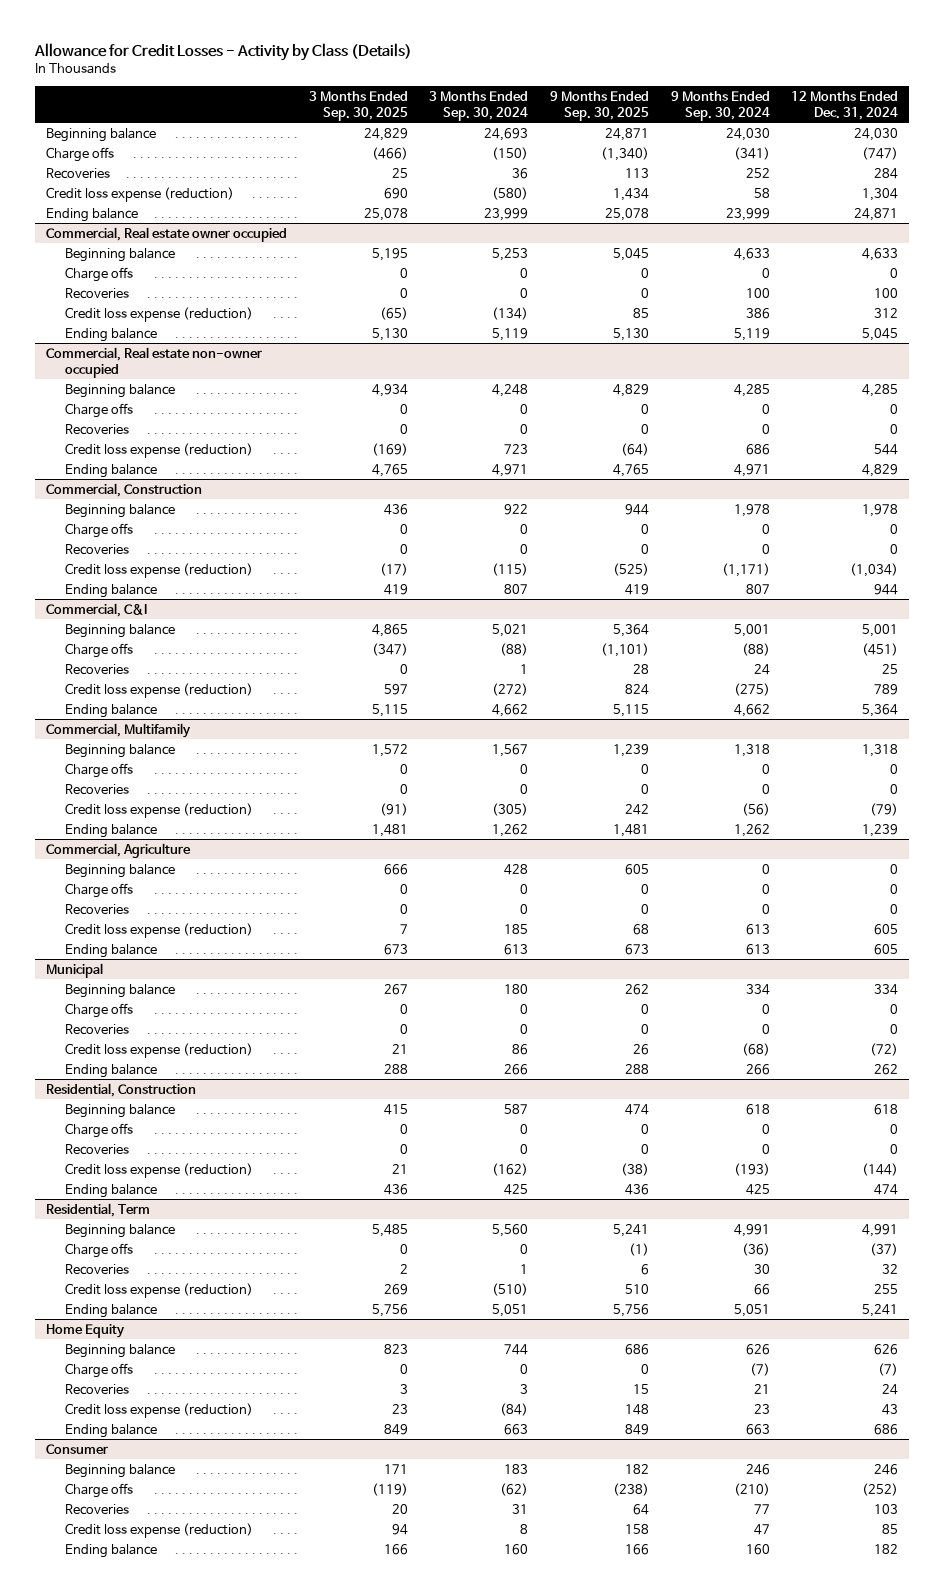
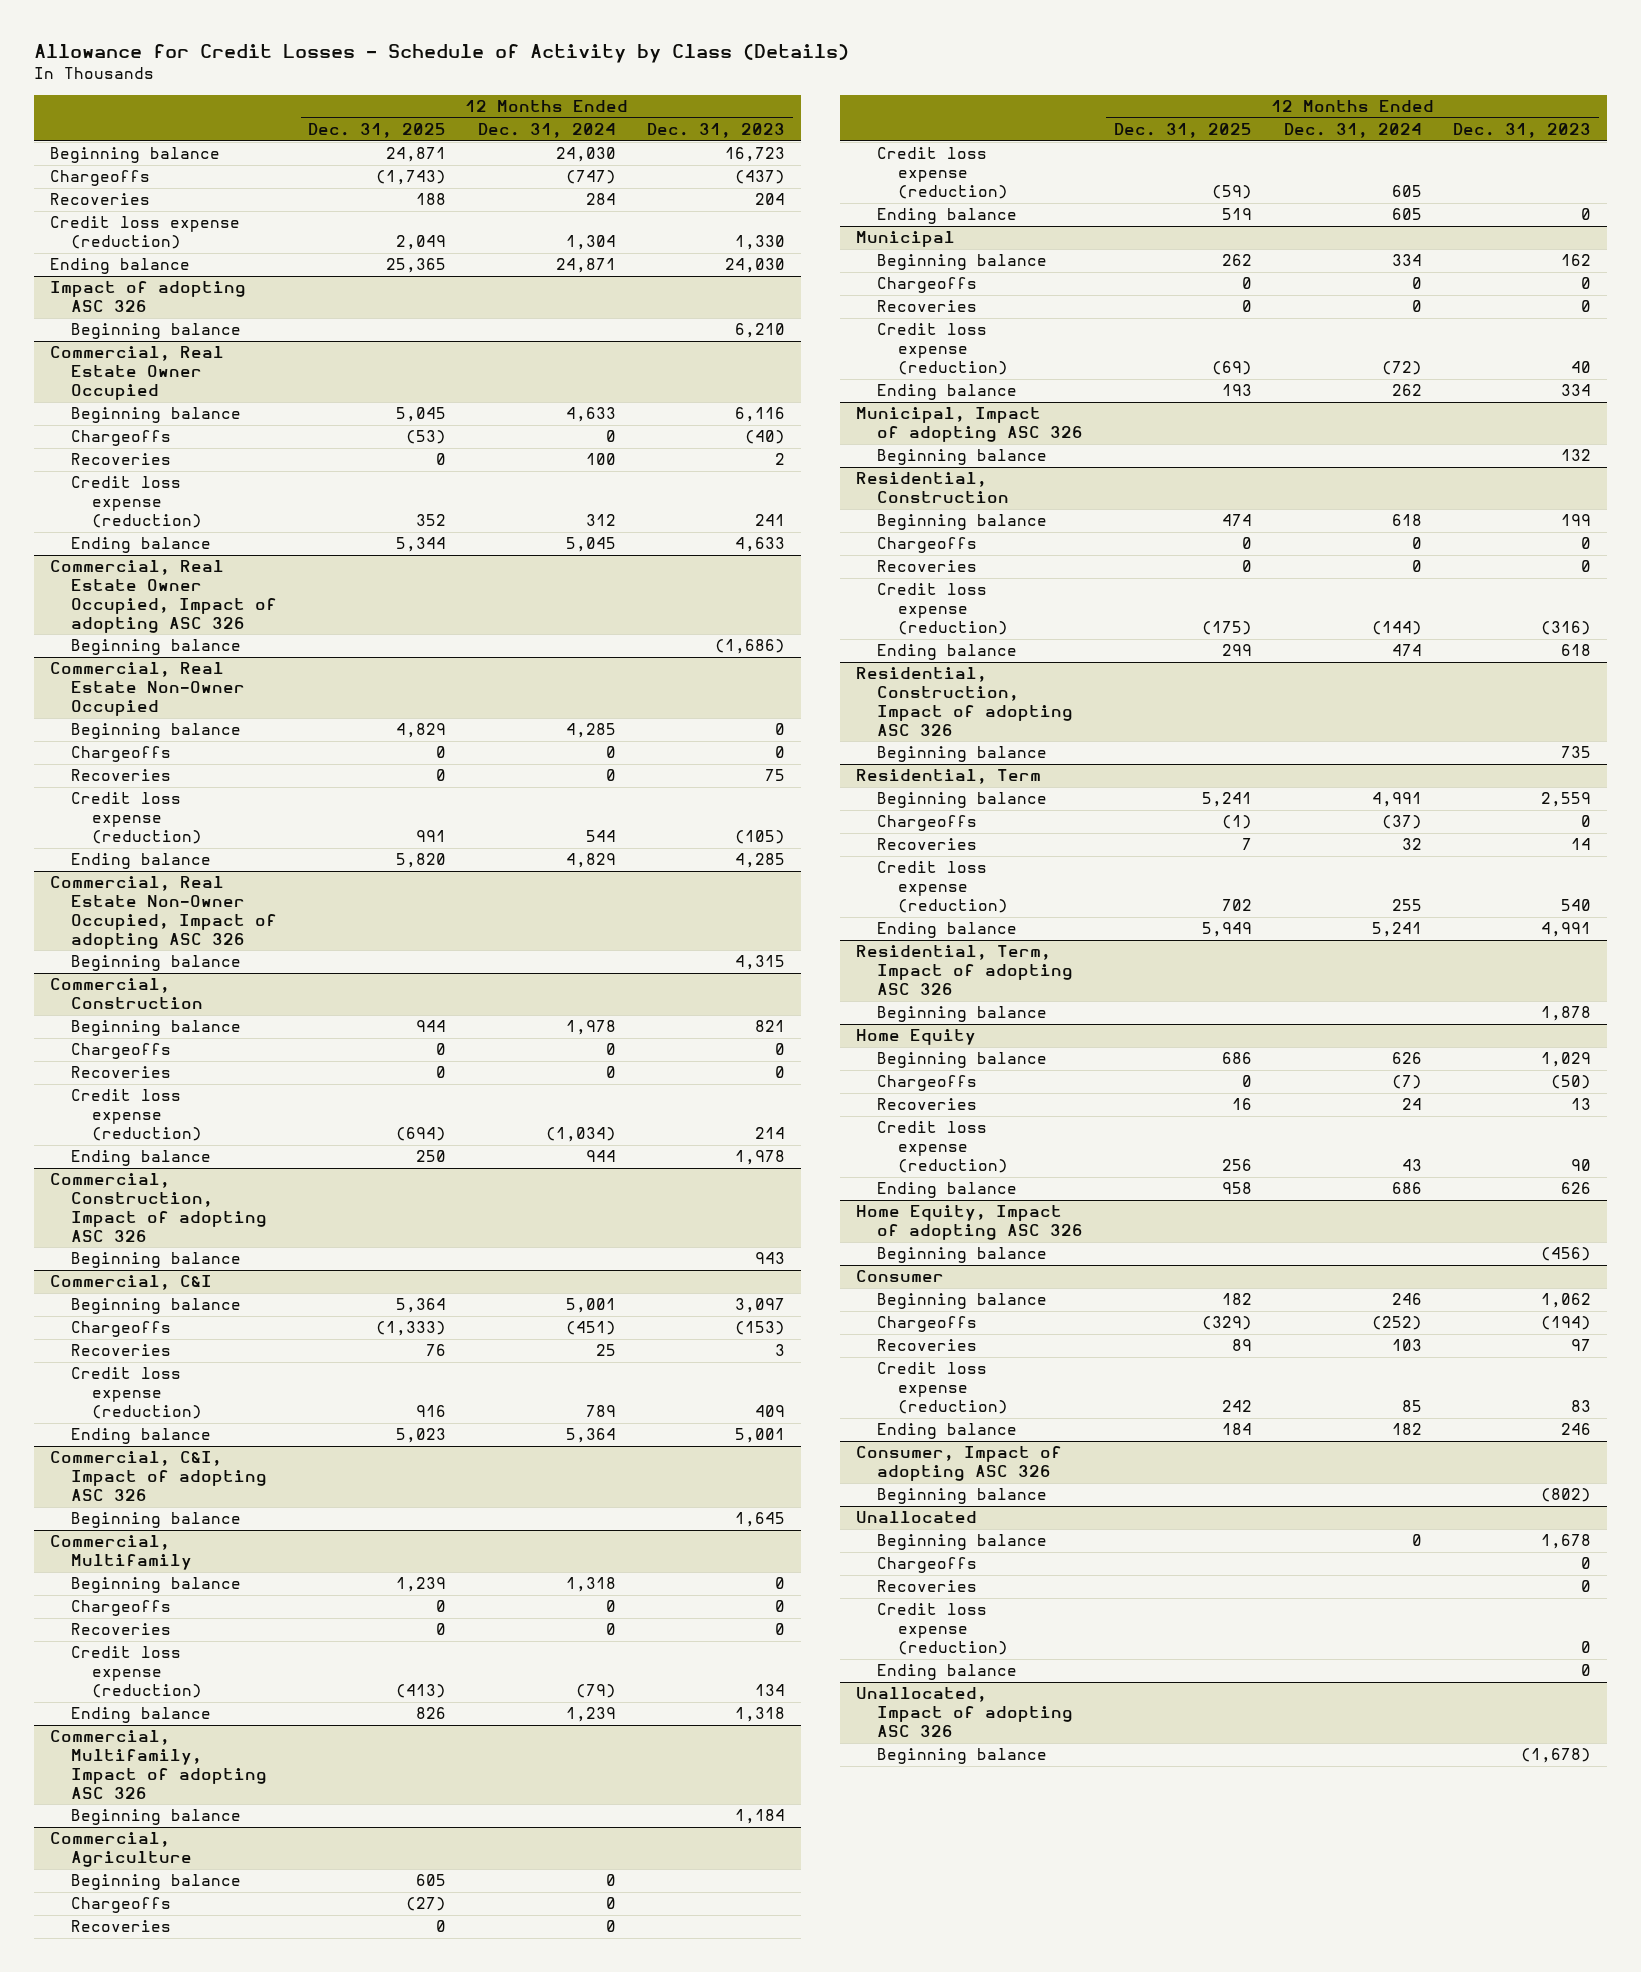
- Allowance for Credit Losses - Activity by Class (Details)
+ Allowance for Credit Losses - Schedule of Activity by Class (Details)
- | 3 Months Ended Sep. 30, 2025 | 3 Months Ended Sep. 30, 2024 | 9 Months Ended Sep. 30, 2025 | 9 Months Ended Sep. 30, 2024 | 12 Months Ended Dec. 31, 2024
+ | 12 Months Ended Dec. 31, 2025 | 12 Months Ended Dec. 31, 2024 | 12 Months Ended Dec. 31, 2023
- Charge offs | (466) | (150) | (1,340) | (341) | (747)
+ Chargeoffs | (1,743) | (747) | (437)
- Commercial, Real estate owner occupied
+ Impact of adopting ASC 326
+ Beginning balance | | | 6,210
+ Commercial, Real Estate Owner Occupied
- Charge offs | 0 | 0 | 0 | 0 | 0
+ Chargeoffs | (53) | 0 | (40)
- Commercial, Real estate non-owner occupied
+ Commercial, Real Estate Owner Occupied, Impact of adopting ASC 326
+ Beginning balance | | | (1,686)
+ Commercial, Real Estate Non-Owner Occupied
- Charge offs | 0 | 0 | 0 | 0 | 0
+ Chargeoffs | 0 | 0 | 0
+ Commercial, Real Estate Non-Owner Occupied, Impact of adopting ASC 326
+ Beginning balance | | | 4,315
@ Commercial, Construction
- Charge offs | 0 | 0 | 0 | 0 | 0
+ Chargeoffs | 0 | 0 | 0
+ Commercial, Construction, Impact of adopting ASC 326
+ Beginning balance | | | 943
@ Commercial, C&I
- Charge offs | (347) | (88) | (1,101) | (88) | (451)
+ Chargeoffs | (1,333) | (451) | (153)
+ Commercial, C&I, Impact of adopting ASC 326
+ Beginning balance | | | 1,645
@ Commercial, Multifamily
- Charge offs | 0 | 0 | 0 | 0 | 0
+ Chargeoffs | 0 | 0 | 0
+ Commercial, Multifamily, Impact of adopting ASC 326
+ Beginning balance | | | 1,184
@ Commercial, Agriculture
- Charge offs | 0 | 0 | 0 | 0 | 0
+ Chargeoffs | (27) | 0 |
@ Municipal
- Charge offs | 0 | 0 | 0 | 0 | 0
+ Chargeoffs | 0 | 0 | 0
+ Municipal, Impact of adopting ASC 326
+ Beginning balance | | | 132
@ Residential, Construction
- Charge offs | 0 | 0 | 0 | 0 | 0
+ Chargeoffs | 0 | 0 | 0
+ Residential, Construction, Impact of adopting ASC 326
+ Beginning balance | | | 735
@ Residential, Term
- Charge offs | 0 | 0 | (1) | (36) | (37)
+ Chargeoffs | (1) | (37) | 0
+ Residential, Term, Impact of adopting ASC 326
+ Beginning balance | | | 1,878
@ Home Equity
- Charge offs | 0 | 0 | 0 | (7) | (7)
+ Chargeoffs | 0 | (7) | (50)
+ Home Equity, Impact of adopting ASC 326
+ Beginning balance | | | (456)
@ Consumer
- Charge offs | (119) | (62) | (238) | (210) | (252)
+ Chargeoffs | (329) | (252) | (194)
+ Consumer, Impact of adopting ASC 326
+ Beginning balance | | | (802)
+ Unallocated
+ Beginning balance | | 0 | 1,678
+ Chargeoffs | | | 0
+ Recoveries | | | 0
+ Credit loss expense (reduction) | | | 0
+ Ending balance | | | 0
+ Unallocated, Impact of adopting ASC 326
+ Beginning balance | | | (1,678)

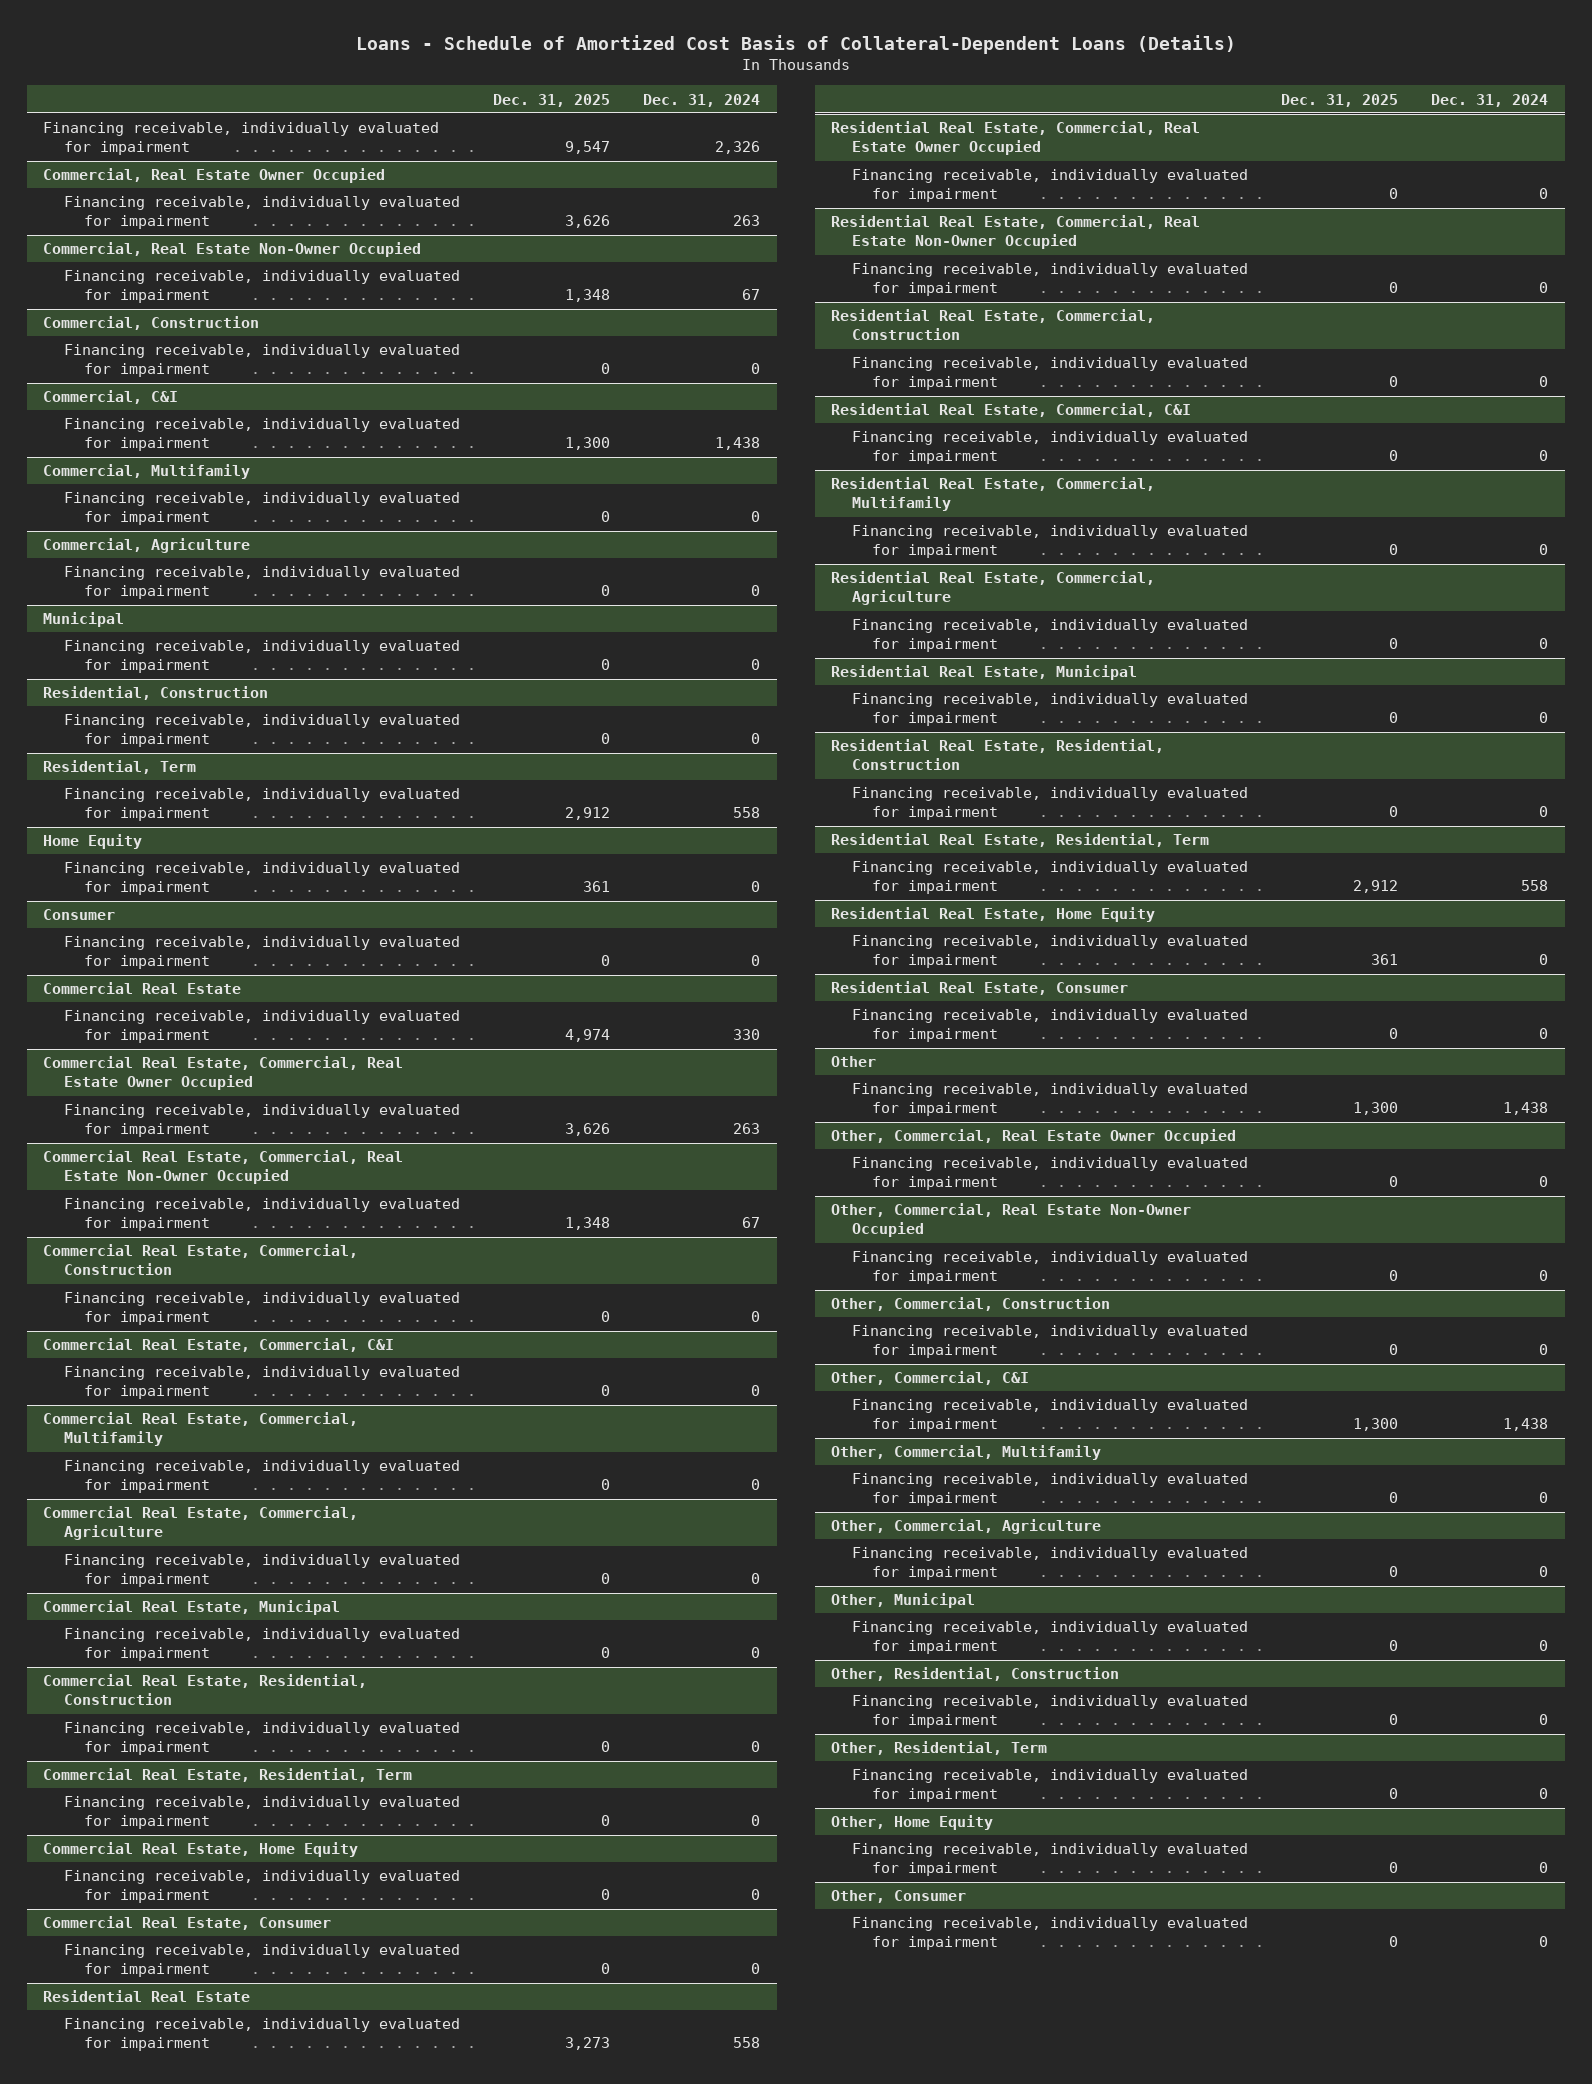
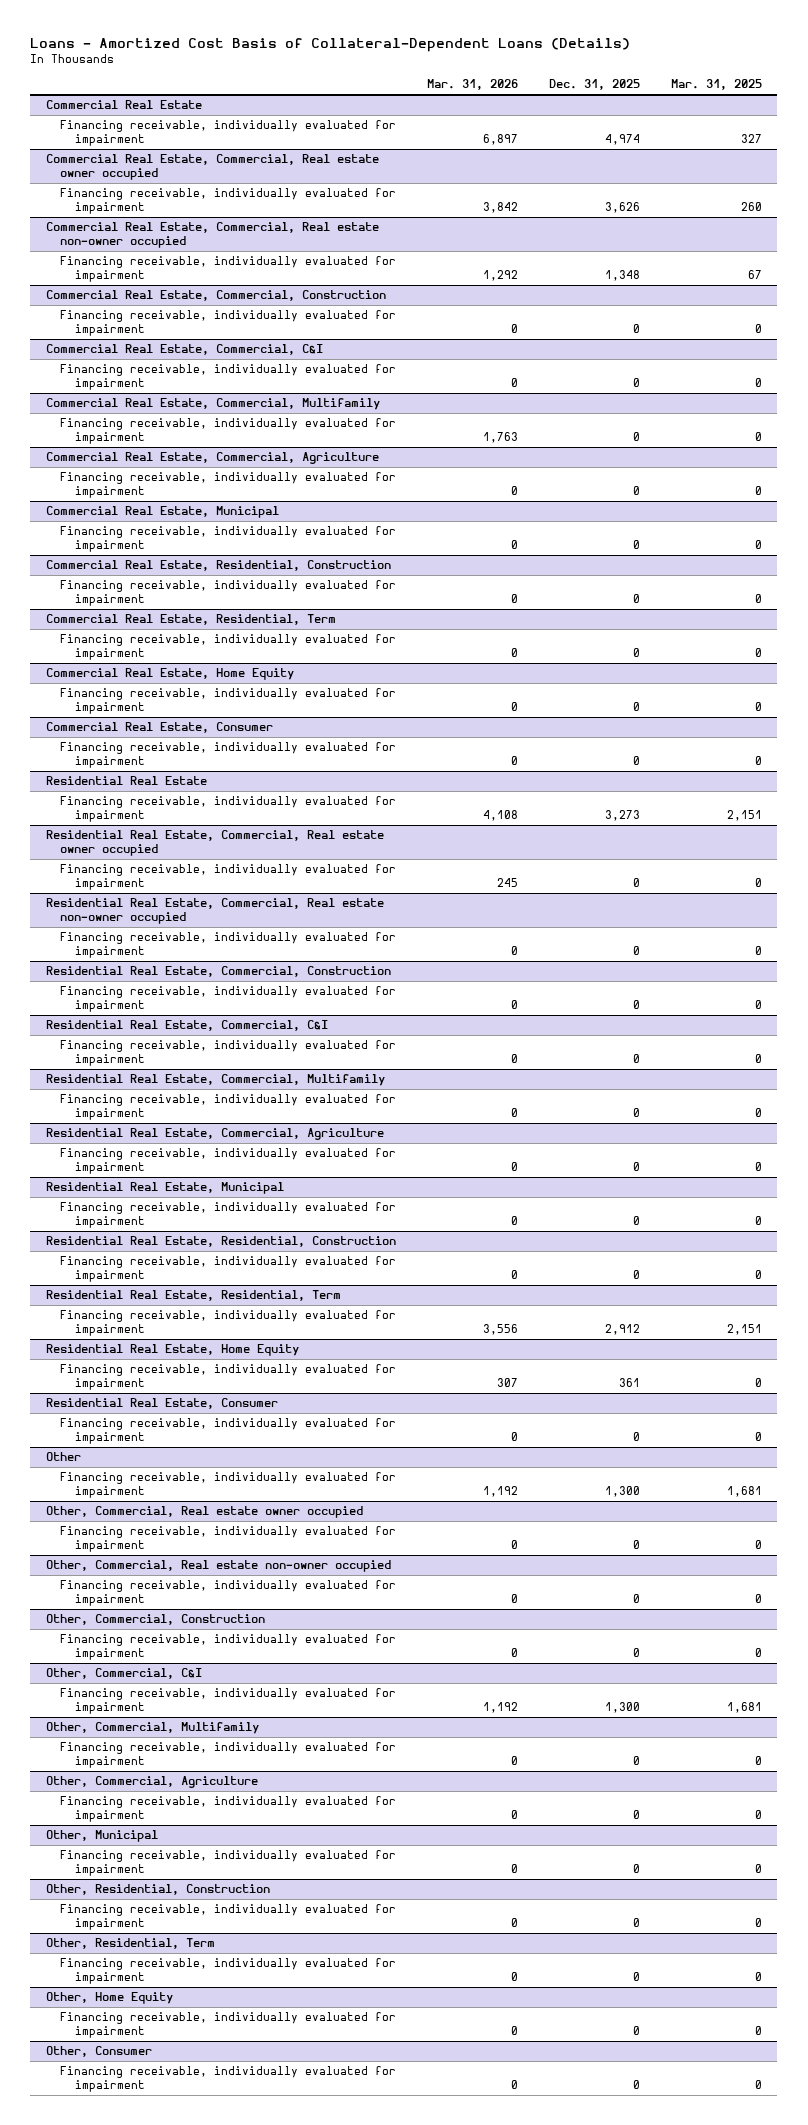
- Loans - Schedule of Amortized Cost Basis of Collateral-Dependent Loans (Details)
+ Loans - Amortized Cost Basis of Collateral-Dependent Loans (Details)
- | Dec. 31, 2025 | Dec. 31, 2024
+ | Mar. 31, 2026 | Dec. 31, 2025 | Mar. 31, 2025
- Financing receivable, individually evaluated for impairment | 9,547 | 2,326
- Commercial, Real Estate Owner Occupied
- Financing receivable, individually evaluated for impairment | 3,626 | 263
- Commercial, Real Estate Non-Owner Occupied
- Financing receivable, individually evaluated for impairment | 1,348 | 67
- Commercial, Construction
- Financing receivable, individually evaluated for impairment | 0 | 0
- Commercial, C&I
- Financing receivable, individually evaluated for impairment | 1,300 | 1,438
- Commercial, Multifamily
- Financing receivable, individually evaluated for impairment | 0 | 0
- Commercial, Agriculture
- Financing receivable, individually evaluated for impairment | 0 | 0
- Municipal
- Financing receivable, individually evaluated for impairment | 0 | 0
- Residential, Construction
- Financing receivable, individually evaluated for impairment | 0 | 0
- Residential, Term
- Financing receivable, individually evaluated for impairment | 2,912 | 558
- Home Equity
- Financing receivable, individually evaluated for impairment | 361 | 0
- Consumer
- Financing receivable, individually evaluated for impairment | 0 | 0
- Commercial Real Estate, Commercial, Real Estate Owner Occupied
+ Commercial Real Estate, Commercial, Real estate owner occupied
- Commercial Real Estate, Commercial, Real Estate Non-Owner Occupied
+ Commercial Real Estate, Commercial, Real estate non-owner occupied
- Residential Real Estate, Commercial, Real Estate Owner Occupied
+ Residential Real Estate, Commercial, Real estate owner occupied
- Residential Real Estate, Commercial, Real Estate Non-Owner Occupied
+ Residential Real Estate, Commercial, Real estate non-owner occupied
- Other, Commercial, Real Estate Owner Occupied
+ Other, Commercial, Real estate owner occupied
- Other, Commercial, Real Estate Non-Owner Occupied
+ Other, Commercial, Real estate non-owner occupied

